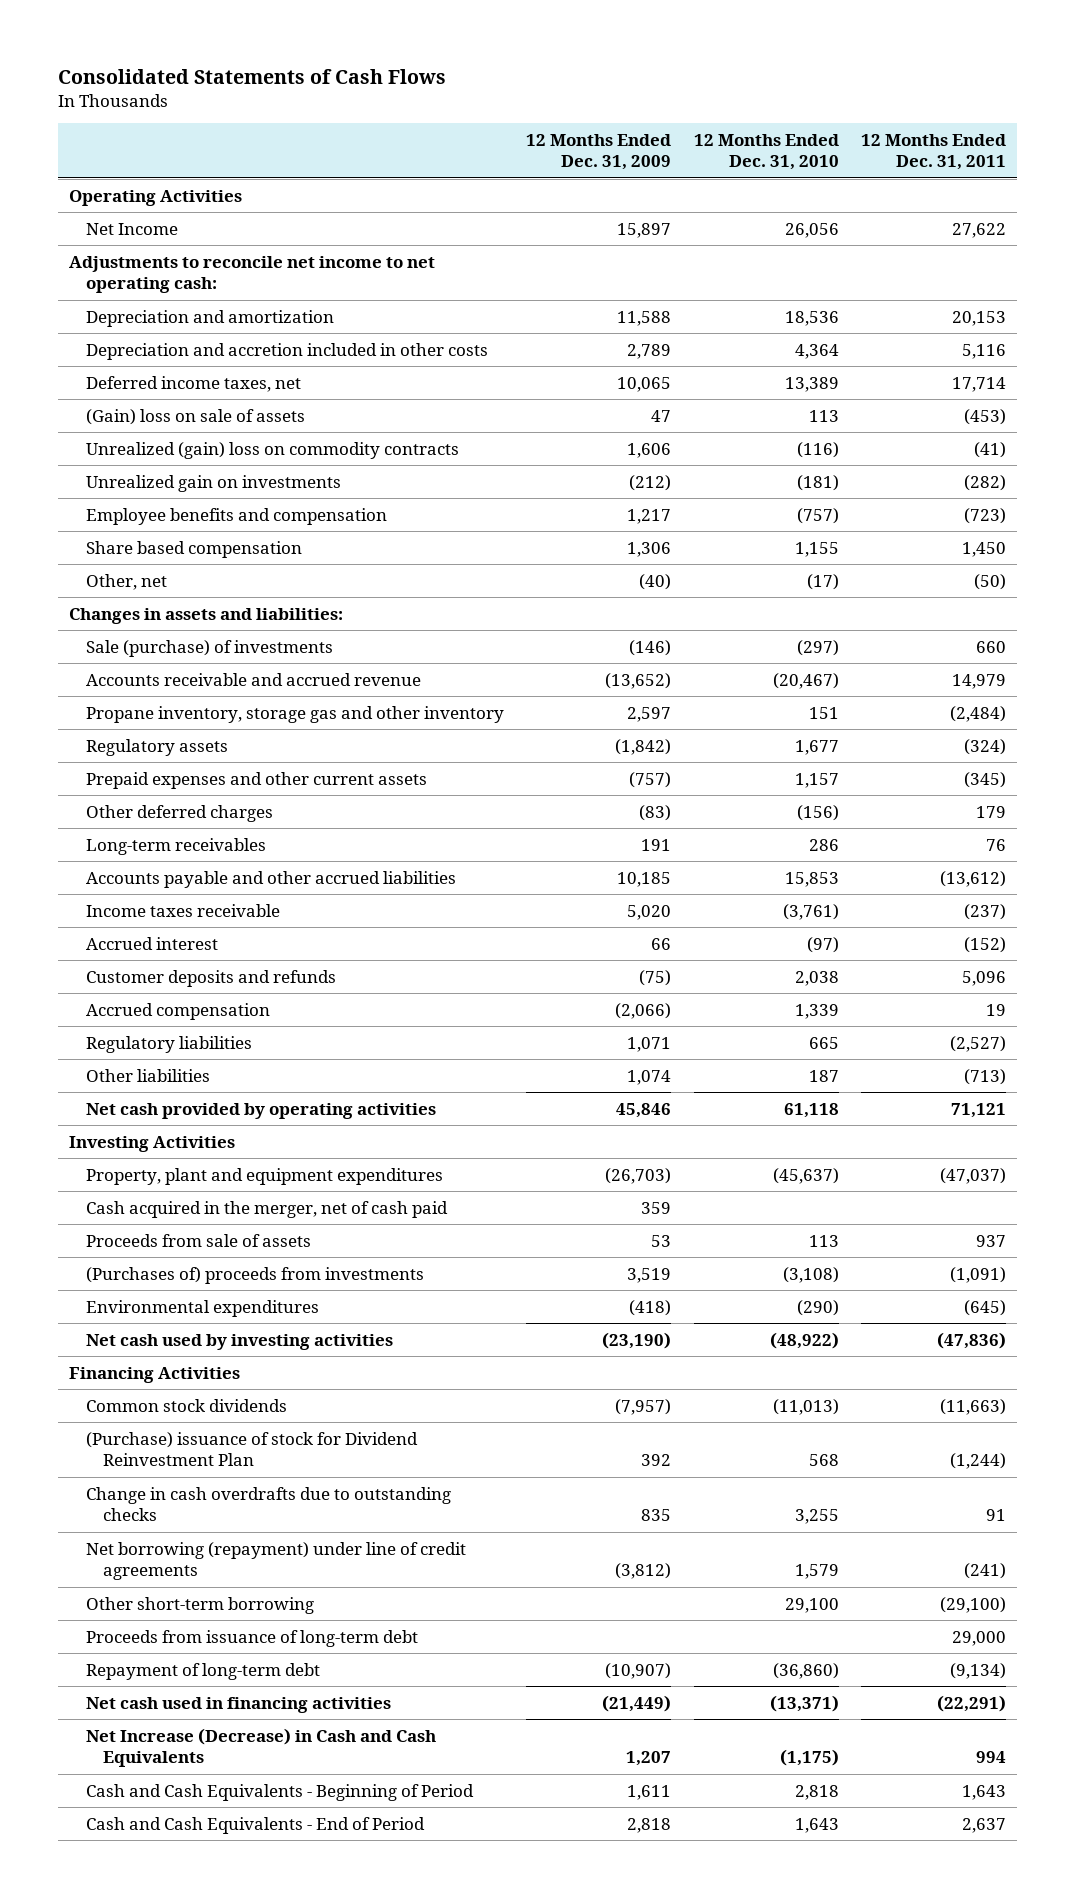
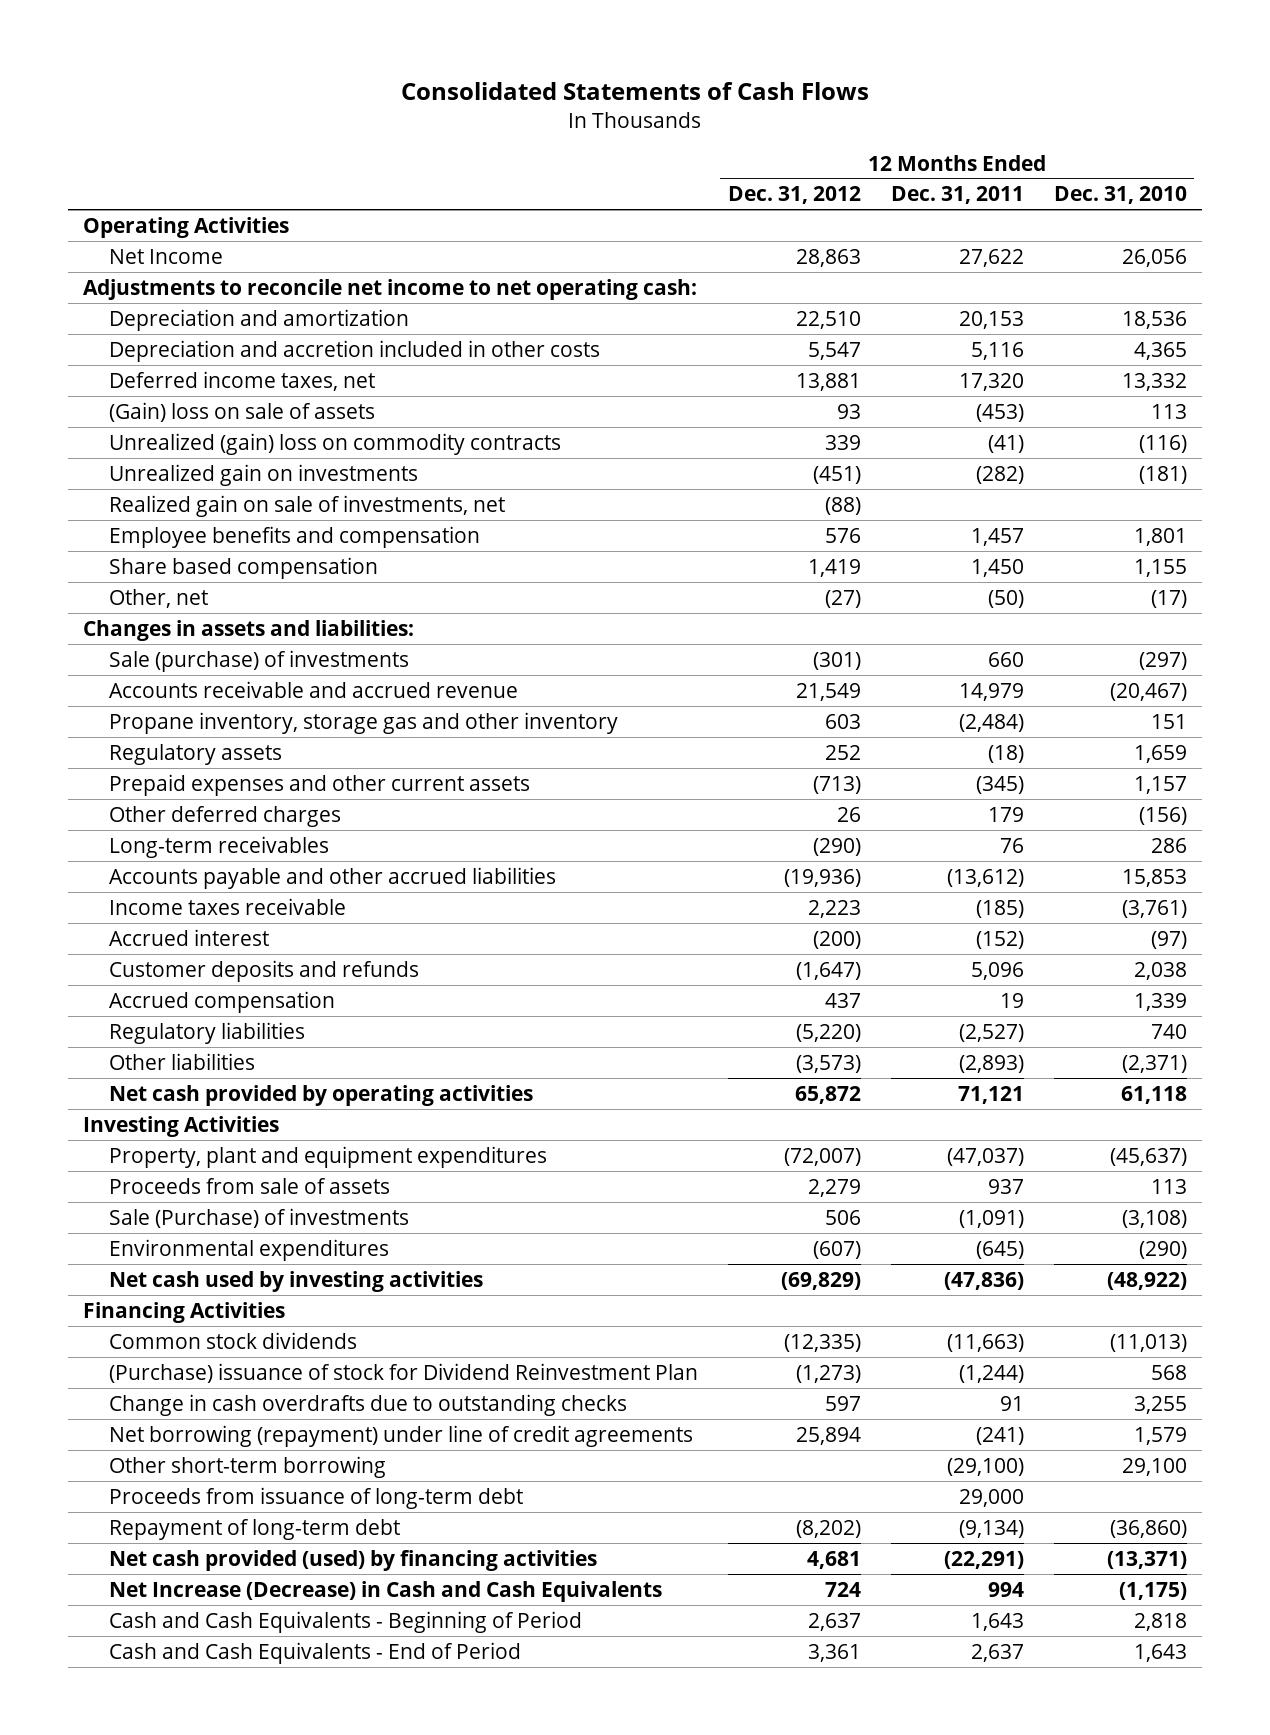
- | 12 Months Ended Dec. 31, 2009 | 12 Months Ended Dec. 31, 2010 | 12 Months Ended Dec. 31, 2011
+ | 12 Months Ended Dec. 31, 2012 | 12 Months Ended Dec. 31, 2011 | 12 Months Ended Dec. 31, 2010
- Depreciation and accretion included in other costs | 2,789 | 4,364 | 5,116
- Deferred income taxes, net | 10,065 | 13,389 | 17,714
+ Depreciation and accretion included in other costs | 5,547 | 5,116 | 4,365
+ Deferred income taxes, net | 13,881 | 17,320 | 13,332
- Employee benefits and compensation | 1,217 | (757) | (723)
+ Realized gain on sale of investments, net | (88) | |
+ Employee benefits and compensation | 576 | 1,457 | 1,801
- Regulatory assets | (1,842) | 1,677 | (324)
+ Regulatory assets | 252 | (18) | 1,659
- Income taxes receivable | 5,020 | (3,761) | (237)
+ Income taxes receivable | 2,223 | (185) | (3,761)
- Regulatory liabilities | 1,071 | 665 | (2,527)
- Other liabilities | 1,074 | 187 | (713)
+ Regulatory liabilities | (5,220) | (2,527) | 740
+ Other liabilities | (3,573) | (2,893) | (2,371)
- Cash acquired in the merger, net of cash paid | 359 | |
- (Purchases of) proceeds from investments | 3,519 | (3,108) | (1,091)
+ Sale (Purchase) of investments | 506 | (1,091) | (3,108)
- Net cash used in financing activities | (21,449) | (13,371) | (22,291)
+ Net cash provided (used) by financing activities | 4,681 | (22,291) | (13,371)

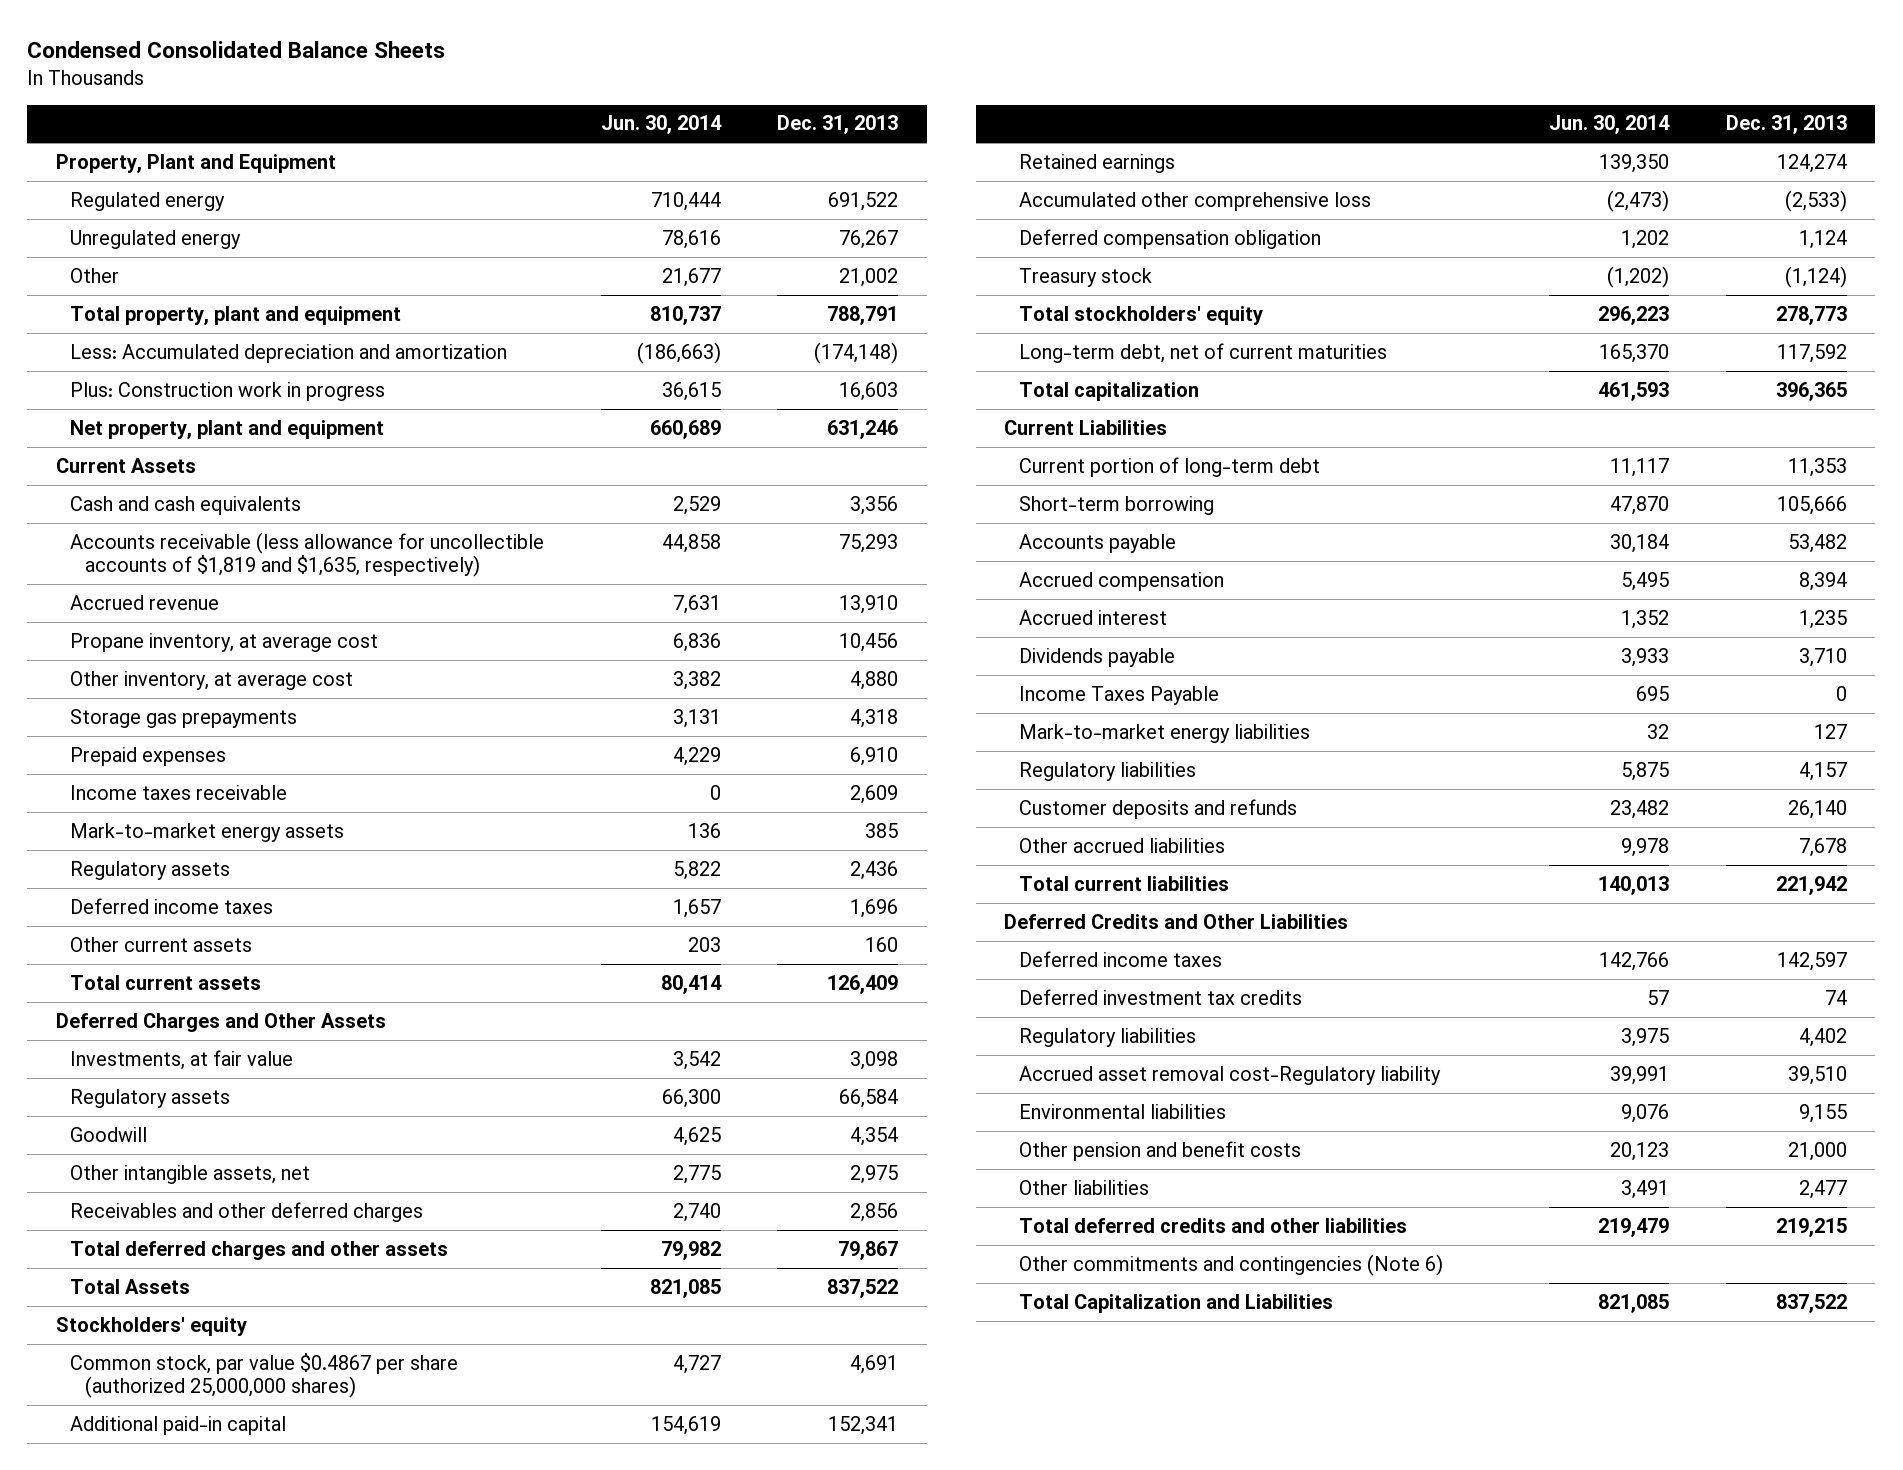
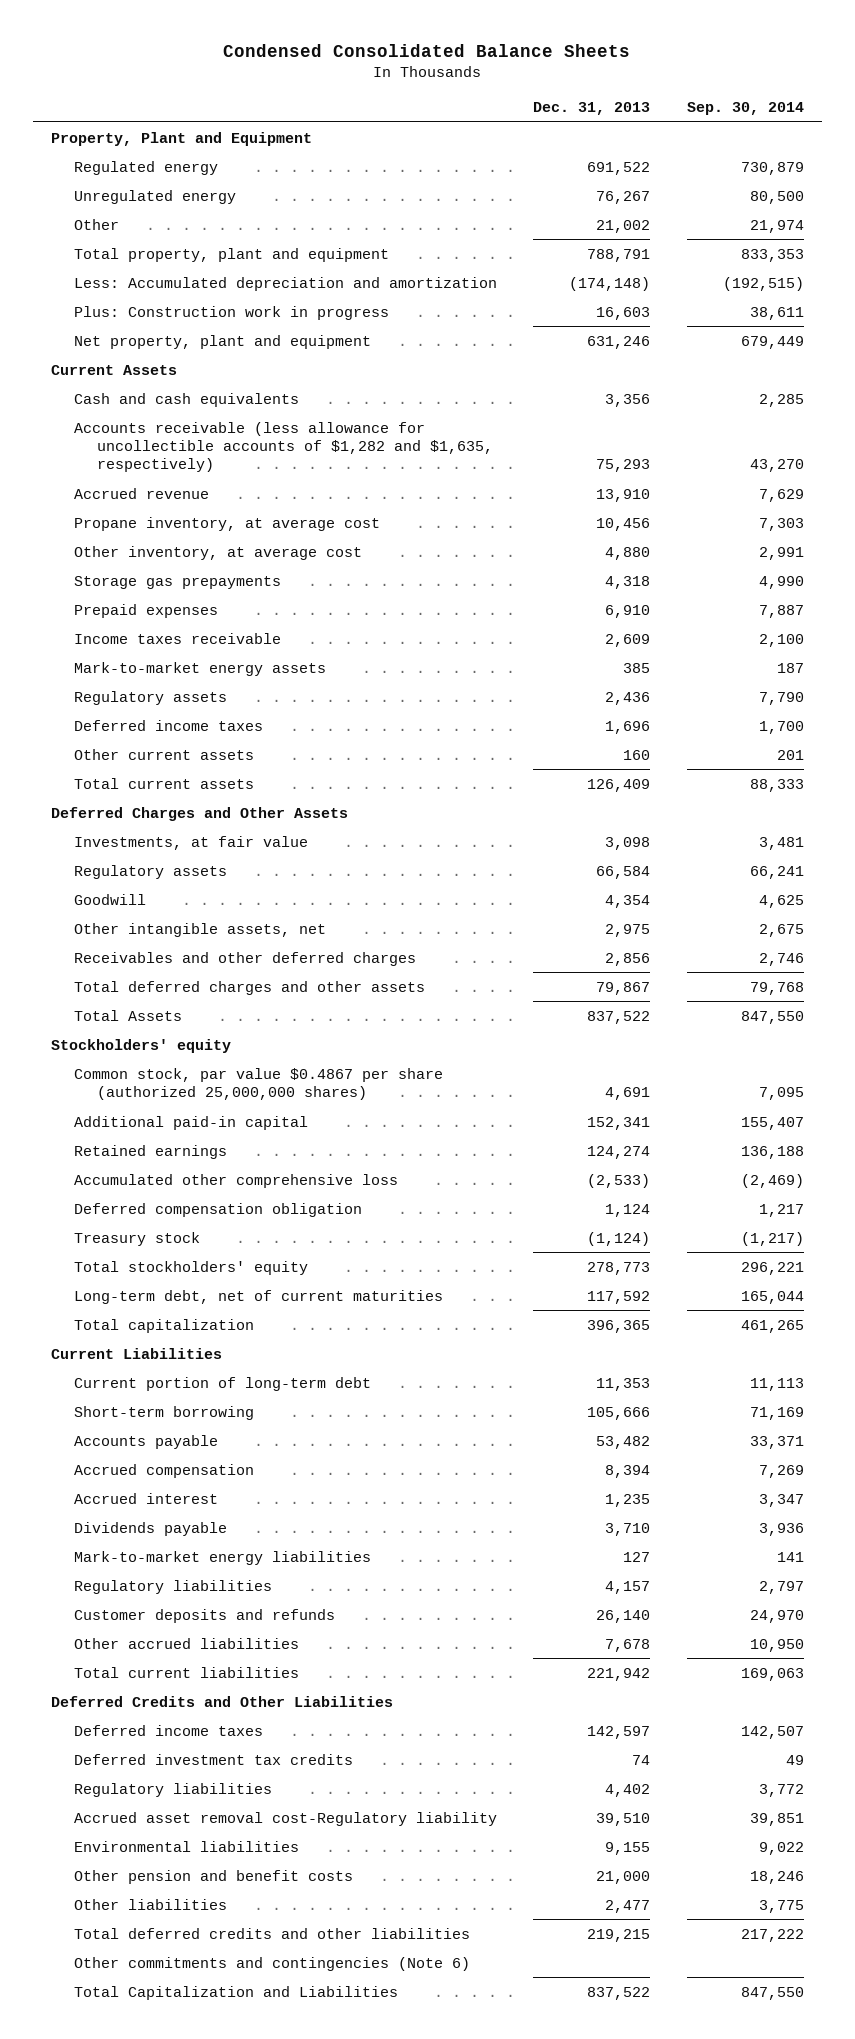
- | Jun. 30, 2014 | Dec. 31, 2013
+ | Dec. 31, 2013 | Sep. 30, 2014
- Accounts receivable (less allowance for uncollectible accounts of $1,819 and $1,635, respectively) | 44,858 | 75,293
+ Accounts receivable (less allowance for uncollectible accounts of $1,282 and $1,635, respectively) | 75,293 | 43,270
- Income Taxes Payable | 695 | 0

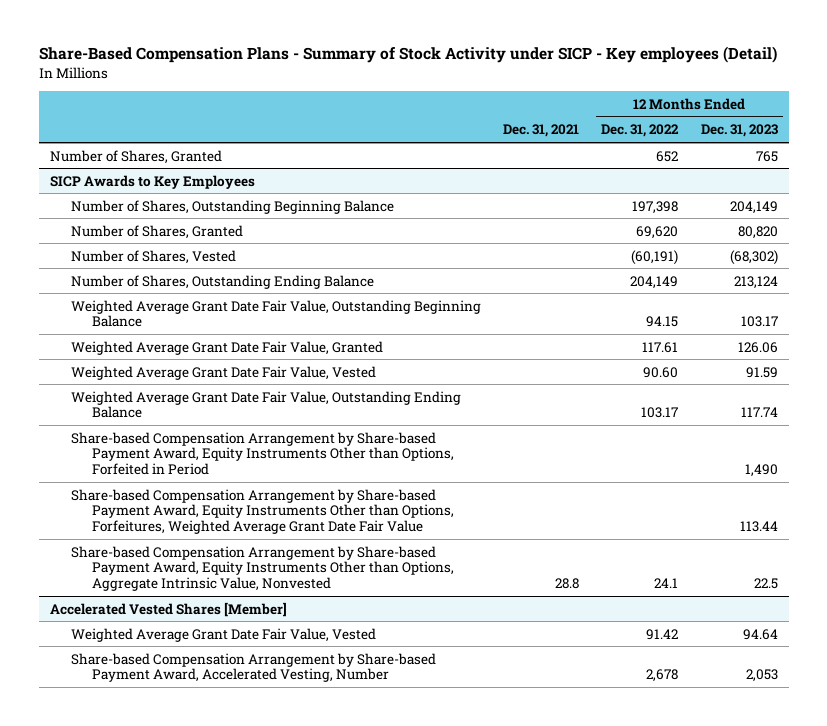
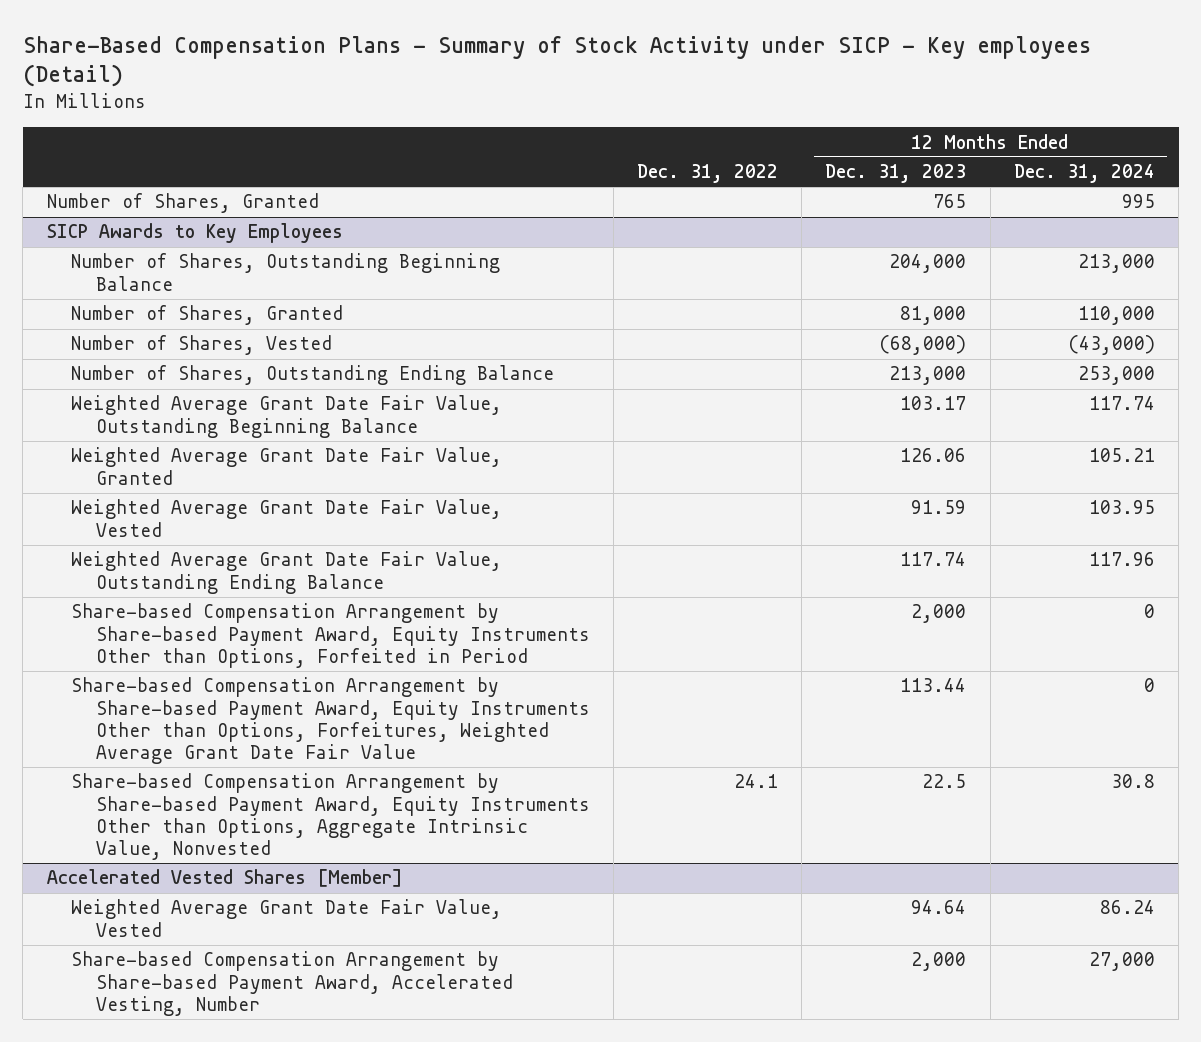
- | Dec. 31, 2021 | 12 Months Ended Dec. 31, 2022 | 12 Months Ended Dec. 31, 2023
+ | Dec. 31, 2022 | 12 Months Ended Dec. 31, 2023 | 12 Months Ended Dec. 31, 2024
@ SICP Awards to Key Employees
- Number of Shares, Outstanding Beginning Balance | | 197,398 | 204,149
- Number of Shares, Granted | | 69,620 | 80,820
- Number of Shares, Vested | | (60,191) | (68,302)
- Number of Shares, Outstanding Ending Balance | | 204,149 | 213,124
+ Number of Shares, Outstanding Beginning Balance | | 204,000 | 213,000
+ Number of Shares, Granted | | 81,000 | 110,000
+ Number of Shares, Vested | | (68,000) | (43,000)
+ Number of Shares, Outstanding Ending Balance | | 213,000 | 253,000
- Share-based Compensation Arrangement by Share-based Payment Award, Equity Instruments Other than Options, Forfeited in Period | | | 1,490
+ Share-based Compensation Arrangement by Share-based Payment Award, Equity Instruments Other than Options, Forfeited in Period | | 2,000 | 0
@ Accelerated Vested Shares [Member]
- Share-based Compensation Arrangement by Share-based Payment Award, Accelerated Vesting, Number | | 2,678 | 2,053
+ Share-based Compensation Arrangement by Share-based Payment Award, Accelerated Vesting, Number | | 2,000 | 27,000

